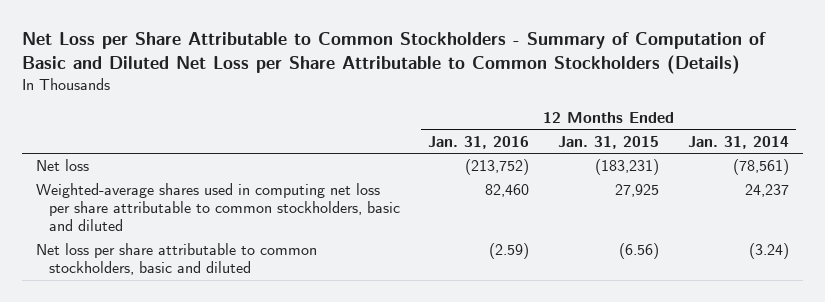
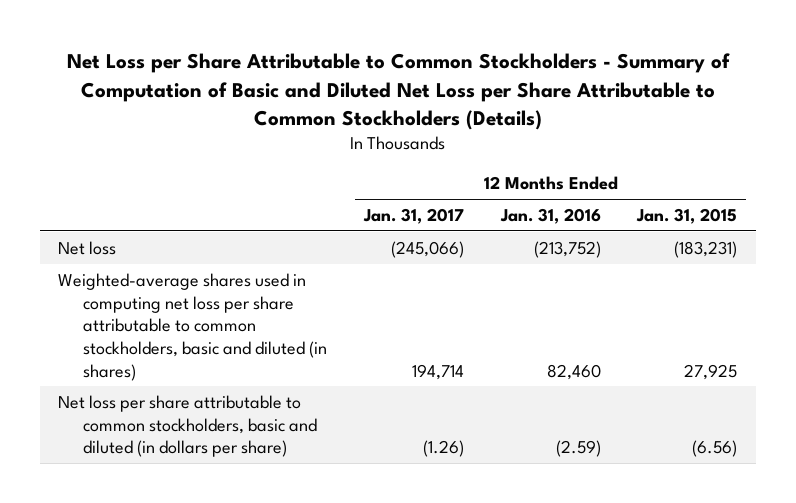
- | 12 Months Ended Jan. 31, 2016 | 12 Months Ended Jan. 31, 2015 | 12 Months Ended Jan. 31, 2014
+ | 12 Months Ended Jan. 31, 2017 | 12 Months Ended Jan. 31, 2016 | 12 Months Ended Jan. 31, 2015
- Weighted-average shares used in computing net loss per share attributable to common stockholders, basic and diluted | 82,460 | 27,925 | 24,237
- Net loss per share attributable to common stockholders, basic and diluted | (2.59) | (6.56) | (3.24)
+ Weighted-average shares used in computing net loss per share attributable to common stockholders, basic and diluted (in shares) | 194,714 | 82,460 | 27,925
+ Net loss per share attributable to common stockholders, basic and diluted (in dollars per share) | (1.26) | (2.59) | (6.56)

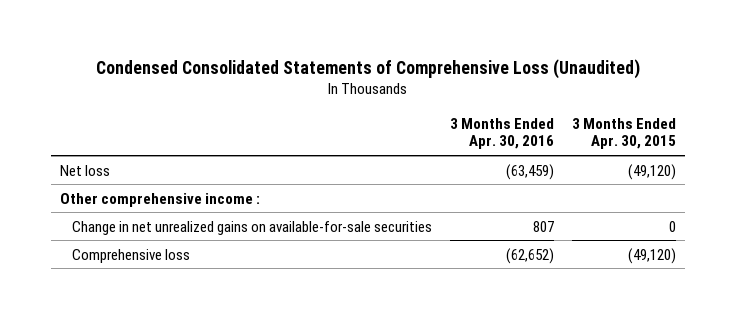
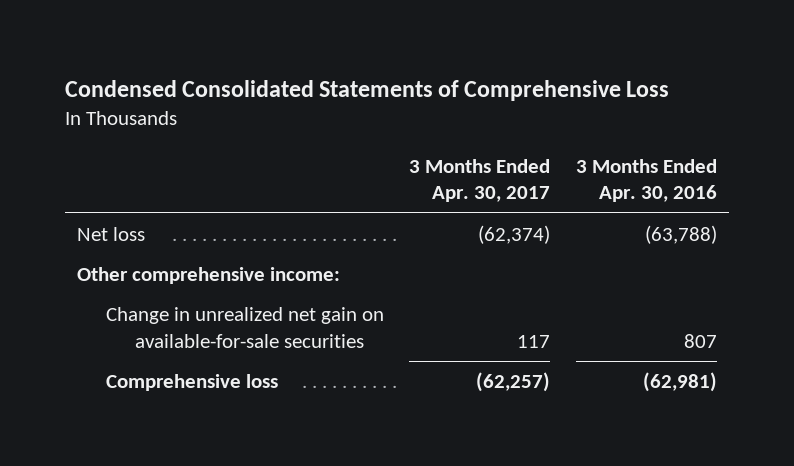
- Condensed Consolidated Statements of Comprehensive Loss (Unaudited)
+ Condensed Consolidated Statements of Comprehensive Loss
- | 3 Months Ended Apr. 30, 2016 | 3 Months Ended Apr. 30, 2015
+ | 3 Months Ended Apr. 30, 2017 | 3 Months Ended Apr. 30, 2016
- Net loss | (63,459) | (49,120)
- Other comprehensive income :
- Change in net unrealized gains on available-for-sale securities | 807 | 0
- Comprehensive loss | (62,652) | (49,120)
+ Net loss | (62,374) | (63,788)
+ Other comprehensive income:
+ Change in unrealized net gain on available-for-sale securities | 117 | 807
+ Comprehensive loss | (62,257) | (62,981)

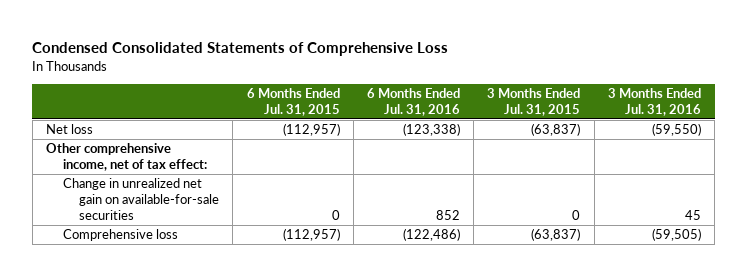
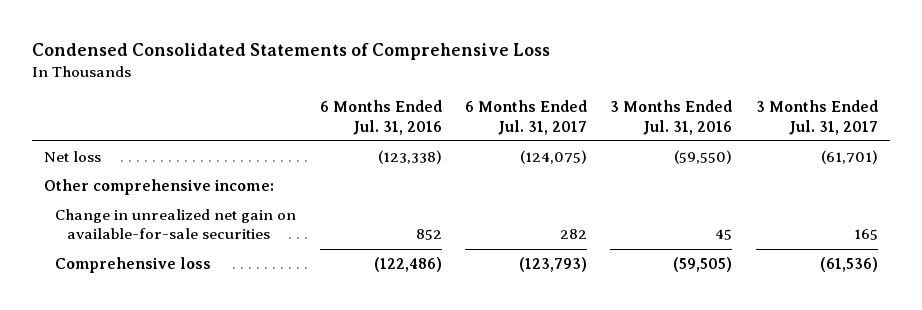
- | 6 Months Ended Jul. 31, 2015 | 6 Months Ended Jul. 31, 2016 | 3 Months Ended Jul. 31, 2015 | 3 Months Ended Jul. 31, 2016
+ | 6 Months Ended Jul. 31, 2016 | 6 Months Ended Jul. 31, 2017 | 3 Months Ended Jul. 31, 2016 | 3 Months Ended Jul. 31, 2017
- Other comprehensive income, net of tax effect:
+ Other comprehensive income:

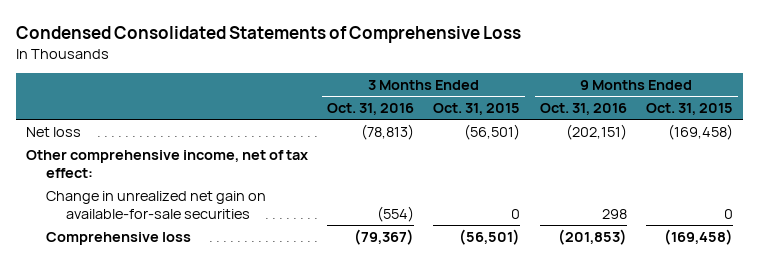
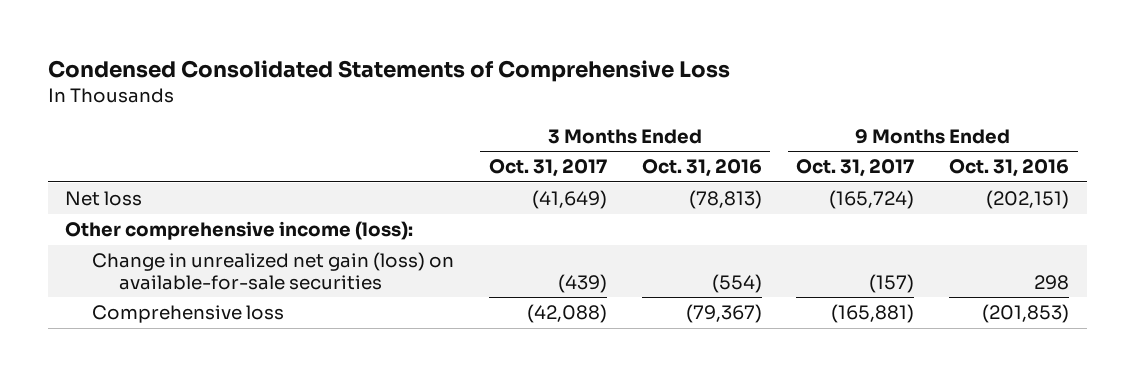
- | 3 Months Ended Oct. 31, 2016 | 3 Months Ended Oct. 31, 2015 | 9 Months Ended Oct. 31, 2016 | 9 Months Ended Oct. 31, 2015
+ | 3 Months Ended Oct. 31, 2017 | 3 Months Ended Oct. 31, 2016 | 9 Months Ended Oct. 31, 2017 | 9 Months Ended Oct. 31, 2016
- Other comprehensive income, net of tax effect:
- Change in unrealized net gain on available-for-sale securities | (554) | 0 | 298 | 0
+ Other comprehensive income (loss):
+ Change in unrealized net gain (loss) on available-for-sale securities | (439) | (554) | (157) | 298

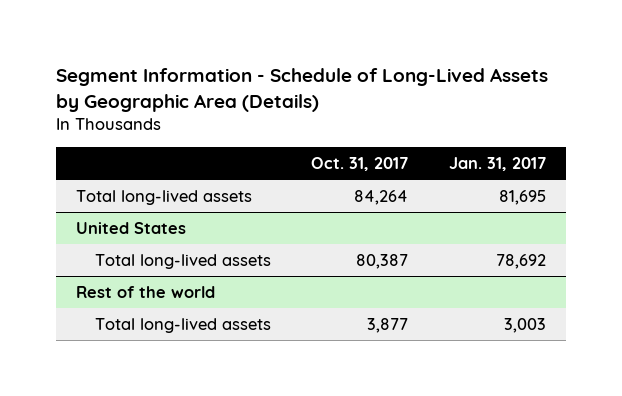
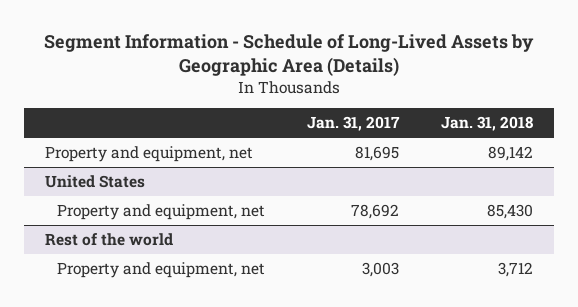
- | Oct. 31, 2017 | Jan. 31, 2017
+ | Jan. 31, 2017 | Jan. 31, 2018
- Total long-lived assets | 84,264 | 81,695
+ Property and equipment, net | 81,695 | 89,142
@ United States
- Total long-lived assets | 80,387 | 78,692
+ Property and equipment, net | 78,692 | 85,430
@ Rest of the world
- Total long-lived assets | 3,877 | 3,003
+ Property and equipment, net | 3,003 | 3,712

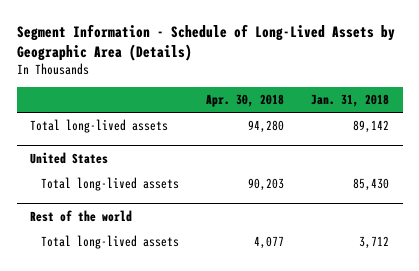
- | Jan. 31, 2017 | Jan. 31, 2018
+ | Apr. 30, 2018 | Jan. 31, 2018
- Property and equipment, net | 81,695 | 89,142
+ Total long-lived assets | 94,280 | 89,142
@ United States
- Property and equipment, net | 78,692 | 85,430
+ Total long-lived assets | 90,203 | 85,430
@ Rest of the world
- Property and equipment, net | 3,003 | 3,712
+ Total long-lived assets | 4,077 | 3,712

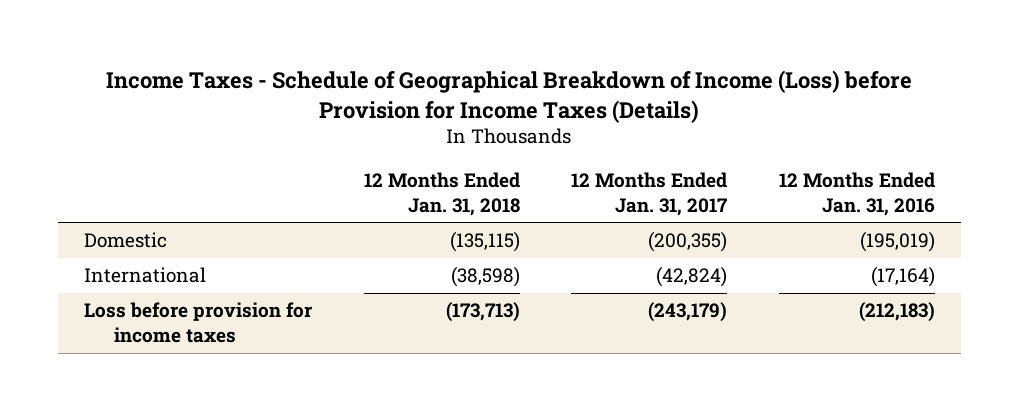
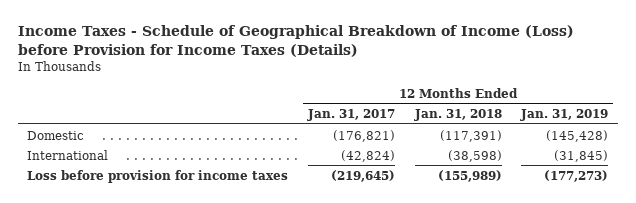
- | 12 Months Ended Jan. 31, 2018 | 12 Months Ended Jan. 31, 2017 | 12 Months Ended Jan. 31, 2016
+ | 12 Months Ended Jan. 31, 2017 | 12 Months Ended Jan. 31, 2018 | 12 Months Ended Jan. 31, 2019
- Domestic | (135,115) | (200,355) | (195,019)
+ Domestic | (176,821) | (117,391) | (145,428)
- Loss before provision for income taxes | (173,713) | (243,179) | (212,183)
+ Loss before provision for income taxes | (219,645) | (155,989) | (177,273)

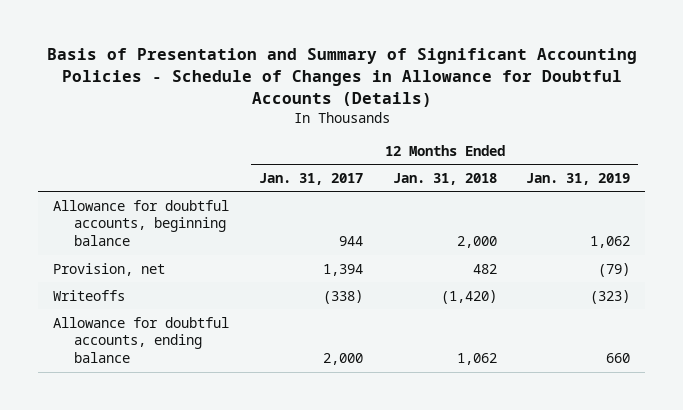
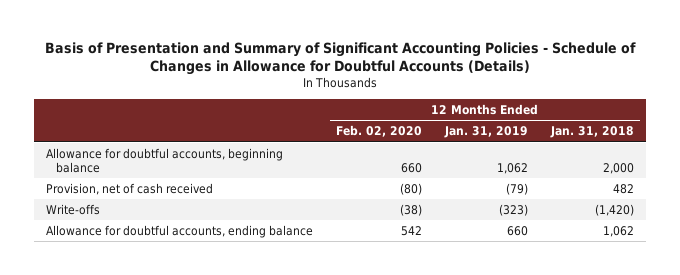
- | 12 Months Ended Jan. 31, 2017 | 12 Months Ended Jan. 31, 2018 | 12 Months Ended Jan. 31, 2019
+ | 12 Months Ended Feb. 02, 2020 | 12 Months Ended Jan. 31, 2019 | 12 Months Ended Jan. 31, 2018
- Provision, net | 1,394 | 482 | (79)
- Writeoffs | (338) | (1,420) | (323)
+ Provision, net of cash received | (80) | (79) | 482
+ Write-offs | (38) | (323) | (1,420)

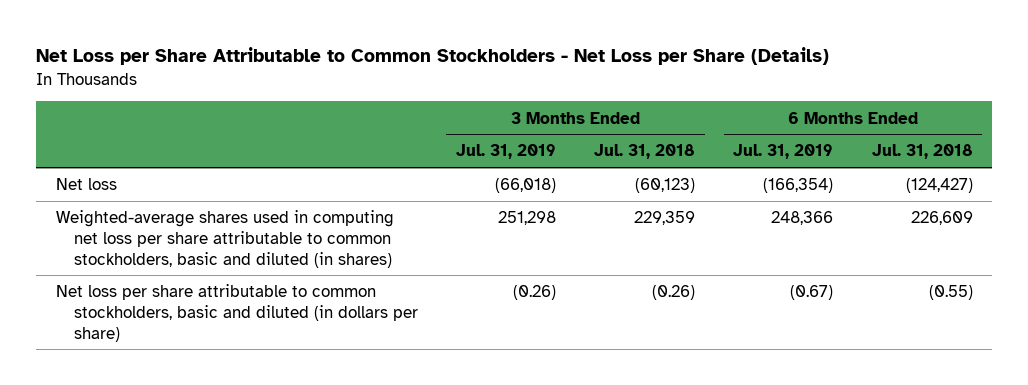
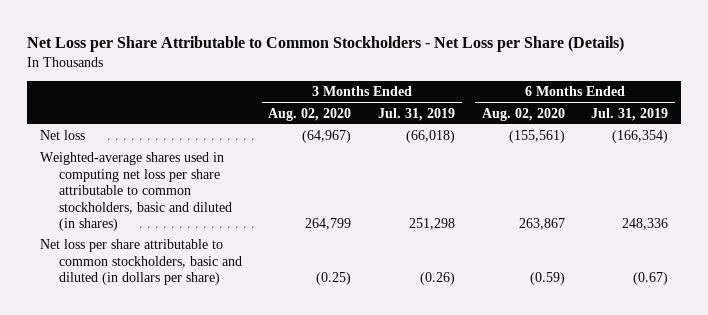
- | 3 Months Ended Jul. 31, 2019 | 3 Months Ended Jul. 31, 2018 | 6 Months Ended Jul. 31, 2019 | 6 Months Ended Jul. 31, 2018
+ | 3 Months Ended Aug. 02, 2020 | 3 Months Ended Jul. 31, 2019 | 6 Months Ended Aug. 02, 2020 | 6 Months Ended Jul. 31, 2019
- Weighted-average shares used in computing net loss per share attributable to common stockholders, basic and diluted (in shares) | 251,298 | 229,359 | 248,366 | 226,609
+ Weighted-average shares used in computing net loss per share attributable to common stockholders, basic and diluted (in shares) | 264,799 | 251,298 | 263,867 | 248,336

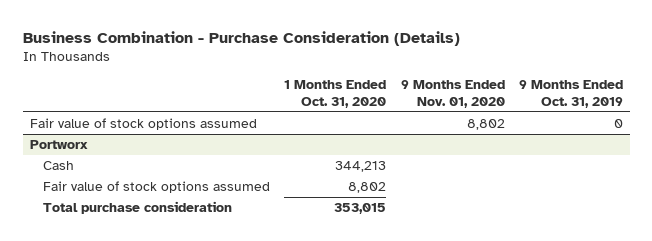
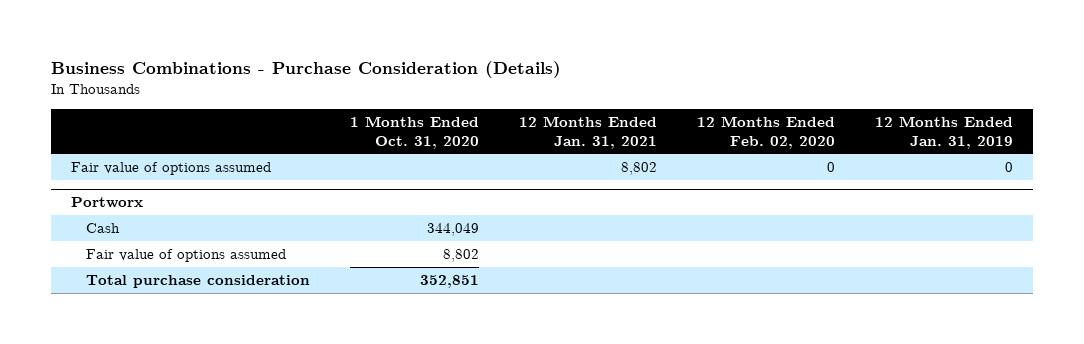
- Business Combination - Purchase Consideration (Details)
+ Business Combinations - Purchase Consideration (Details)
- | 1 Months Ended Oct. 31, 2020 | 9 Months Ended Nov. 01, 2020 | 9 Months Ended Oct. 31, 2019
+ | 1 Months Ended Oct. 31, 2020 | 12 Months Ended Jan. 31, 2021 | 12 Months Ended Feb. 02, 2020 | 12 Months Ended Jan. 31, 2019
- Fair value of stock options assumed | | 8,802 | 0
+ Fair value of options assumed | | 8,802 | 0 | 0
@ Portworx
- Cash | 344,213 | |
- Fair value of stock options assumed | 8,802 | |
- Total purchase consideration | 353,015 | |
+ Cash | 344,049 | | |
+ Fair value of options assumed | 8,802 | | |
+ Total purchase consideration | 352,851 | | |

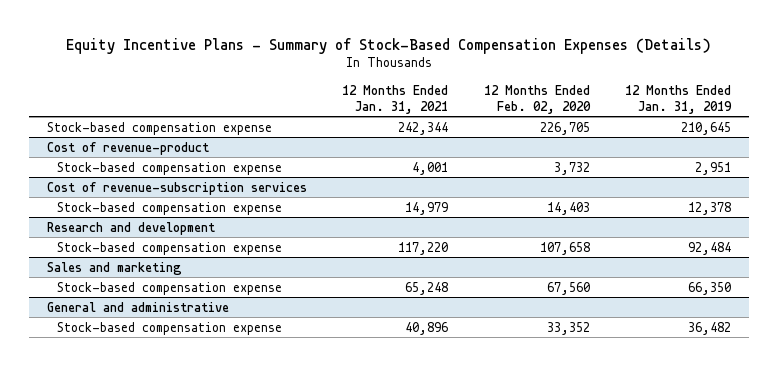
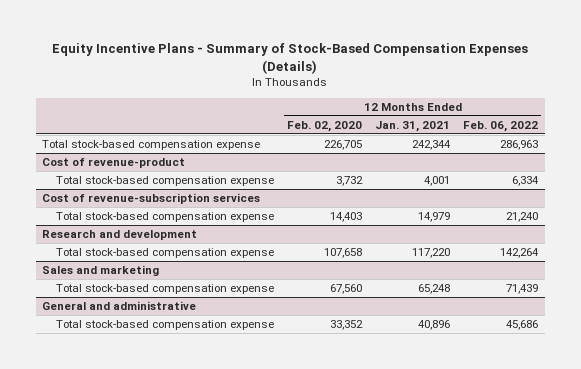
- | 12 Months Ended Jan. 31, 2021 | 12 Months Ended Feb. 02, 2020 | 12 Months Ended Jan. 31, 2019
+ | 12 Months Ended Feb. 02, 2020 | 12 Months Ended Jan. 31, 2021 | 12 Months Ended Feb. 06, 2022
- Stock-based compensation expense | 242,344 | 226,705 | 210,645
+ Total stock-based compensation expense | 226,705 | 242,344 | 286,963
@ Cost of revenue-product
- Stock-based compensation expense | 4,001 | 3,732 | 2,951
+ Total stock-based compensation expense | 3,732 | 4,001 | 6,334
@ Cost of revenue-subscription services
- Stock-based compensation expense | 14,979 | 14,403 | 12,378
+ Total stock-based compensation expense | 14,403 | 14,979 | 21,240
@ Research and development
- Stock-based compensation expense | 117,220 | 107,658 | 92,484
+ Total stock-based compensation expense | 107,658 | 117,220 | 142,264
@ Sales and marketing
- Stock-based compensation expense | 65,248 | 67,560 | 66,350
+ Total stock-based compensation expense | 67,560 | 65,248 | 71,439
@ General and administrative
- Stock-based compensation expense | 40,896 | 33,352 | 36,482
+ Total stock-based compensation expense | 33,352 | 40,896 | 45,686

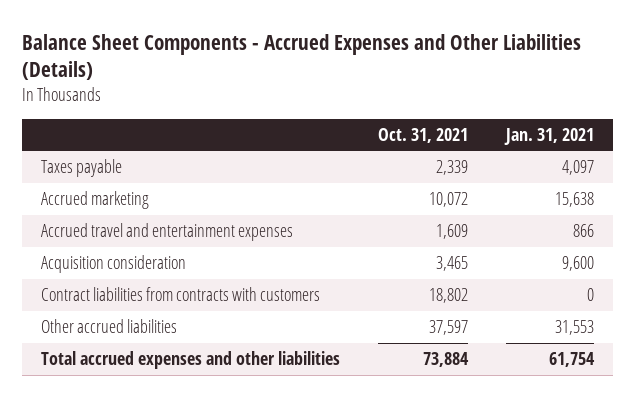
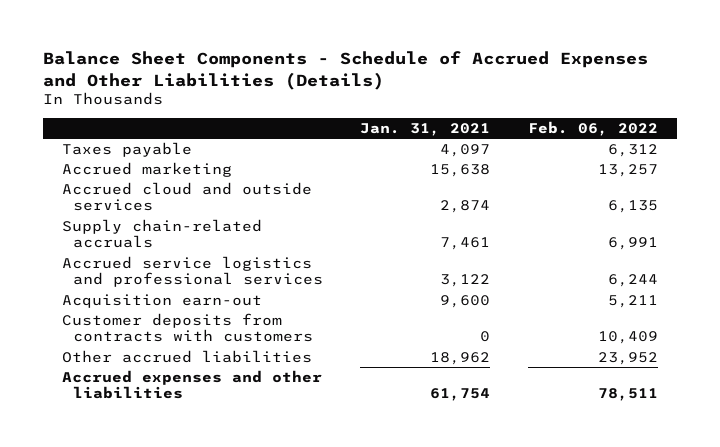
- Balance Sheet Components - Accrued Expenses and Other Liabilities (Details)
+ Balance Sheet Components - Schedule of Accrued Expenses and Other Liabilities (Details)
- | Oct. 31, 2021 | Jan. 31, 2021
+ | Jan. 31, 2021 | Feb. 06, 2022
- Accrued travel and entertainment expenses | 1,609 | 866
- Acquisition consideration | 3,465 | 9,600
- Contract liabilities from contracts with customers | 18,802 | 0
- Other accrued liabilities | 37,597 | 31,553
- Total accrued expenses and other liabilities | 73,884 | 61,754
+ Accrued cloud and outside services | 2,874 | 6,135
+ Supply chain-related accruals | 7,461 | 6,991
+ Accrued service logistics and professional services | 3,122 | 6,244
+ Acquisition earn-out | 9,600 | 5,211
+ Customer deposits from contracts with customers | 0 | 10,409
+ Other accrued liabilities | 18,962 | 23,952
+ Accrued expenses and other liabilities | 61,754 | 78,511

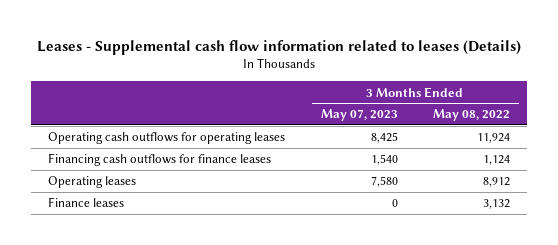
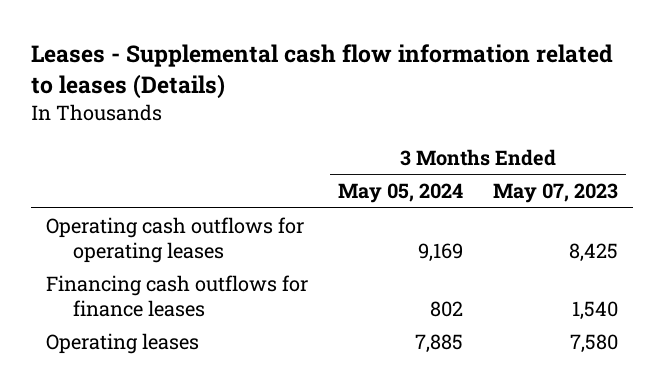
- | 3 Months Ended May 07, 2023 | 3 Months Ended May 08, 2022
+ | 3 Months Ended May 05, 2024 | 3 Months Ended May 07, 2023
- Finance leases | 0 | 3,132

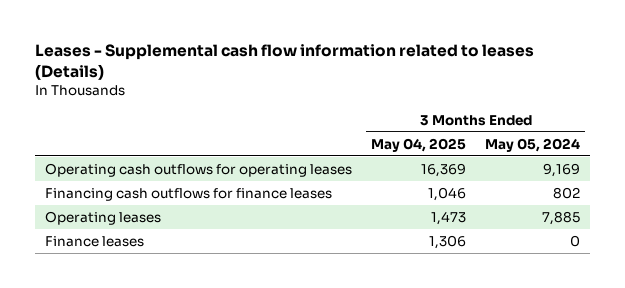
- | 3 Months Ended May 05, 2024 | 3 Months Ended May 07, 2023
+ | 3 Months Ended May 04, 2025 | 3 Months Ended May 05, 2024
+ Finance leases | 1,306 | 0

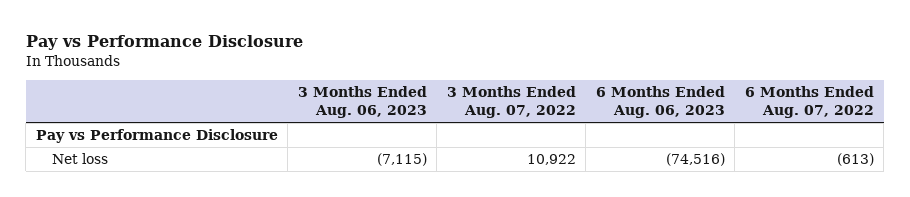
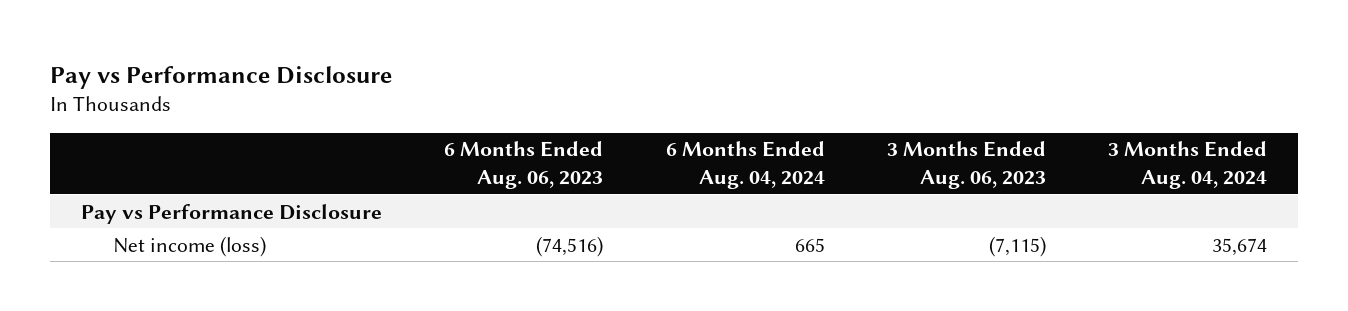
- | 3 Months Ended Aug. 06, 2023 | 3 Months Ended Aug. 07, 2022 | 6 Months Ended Aug. 06, 2023 | 6 Months Ended Aug. 07, 2022
+ | 6 Months Ended Aug. 06, 2023 | 6 Months Ended Aug. 04, 2024 | 3 Months Ended Aug. 06, 2023 | 3 Months Ended Aug. 04, 2024
- Net loss | (7,115) | 10,922 | (74,516) | (613)
+ Net income (loss) | (74,516) | 665 | (7,115) | 35,674

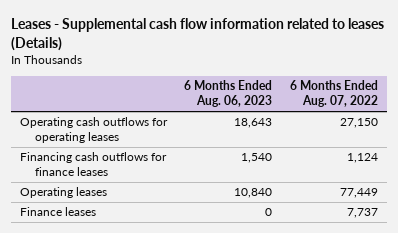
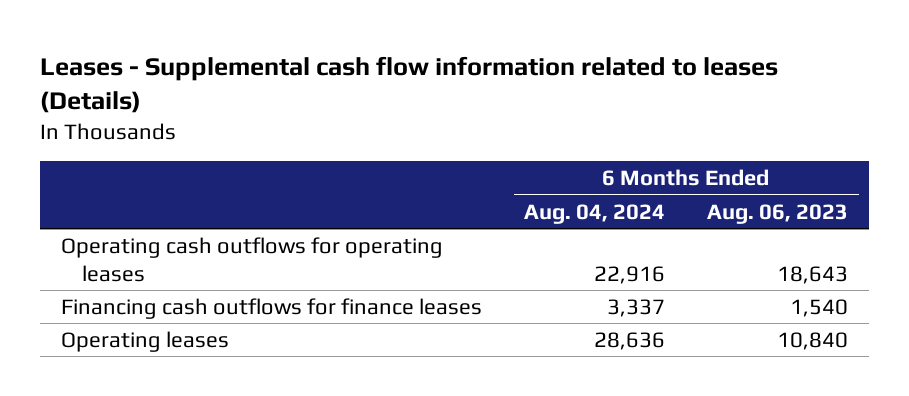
- | 6 Months Ended Aug. 06, 2023 | 6 Months Ended Aug. 07, 2022
+ | 6 Months Ended Aug. 04, 2024 | 6 Months Ended Aug. 06, 2023
- Finance leases | 0 | 7,737

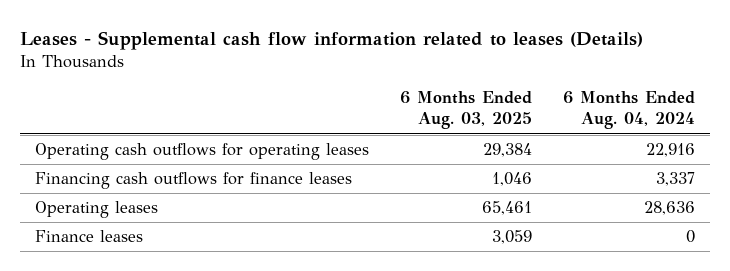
- | 6 Months Ended Aug. 04, 2024 | 6 Months Ended Aug. 06, 2023
+ | 6 Months Ended Aug. 03, 2025 | 6 Months Ended Aug. 04, 2024
+ Finance leases | 3,059 | 0

